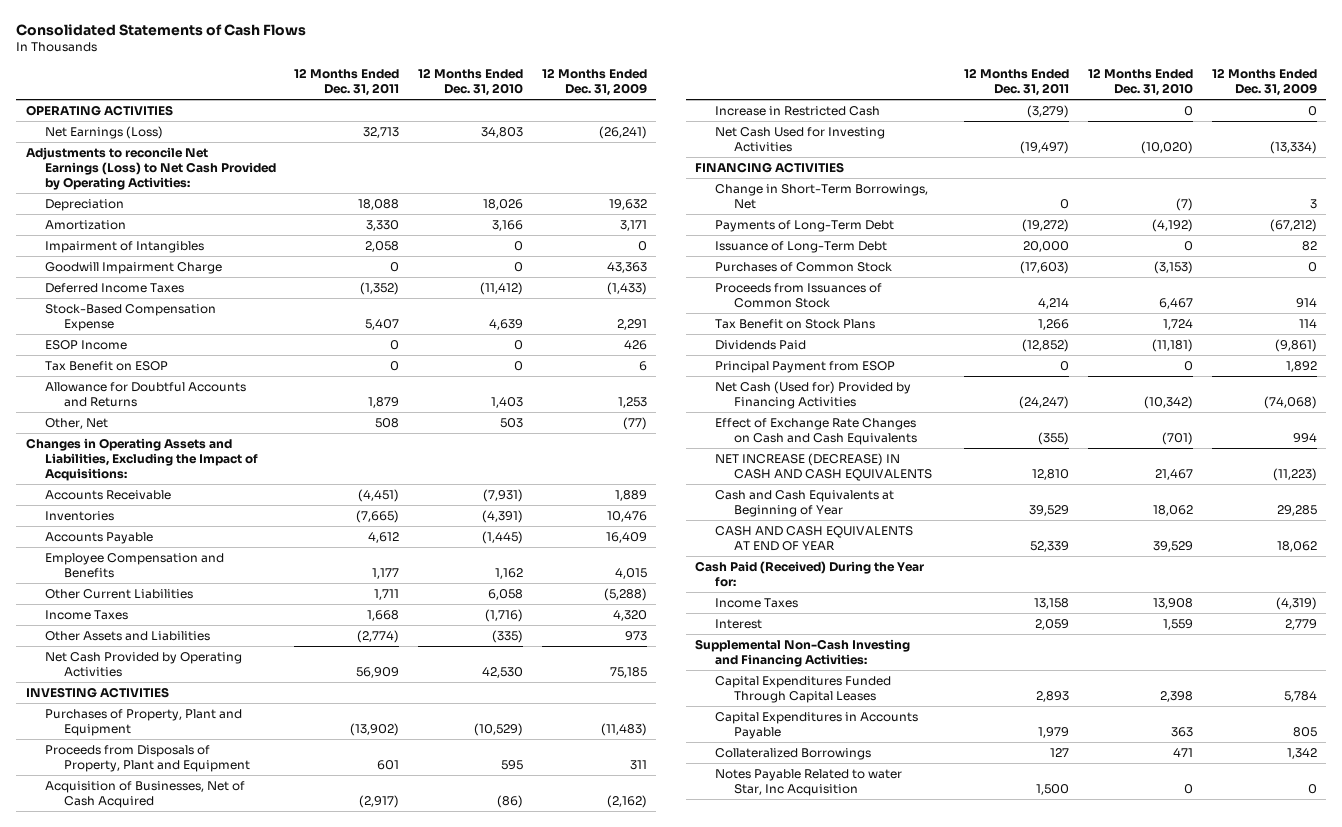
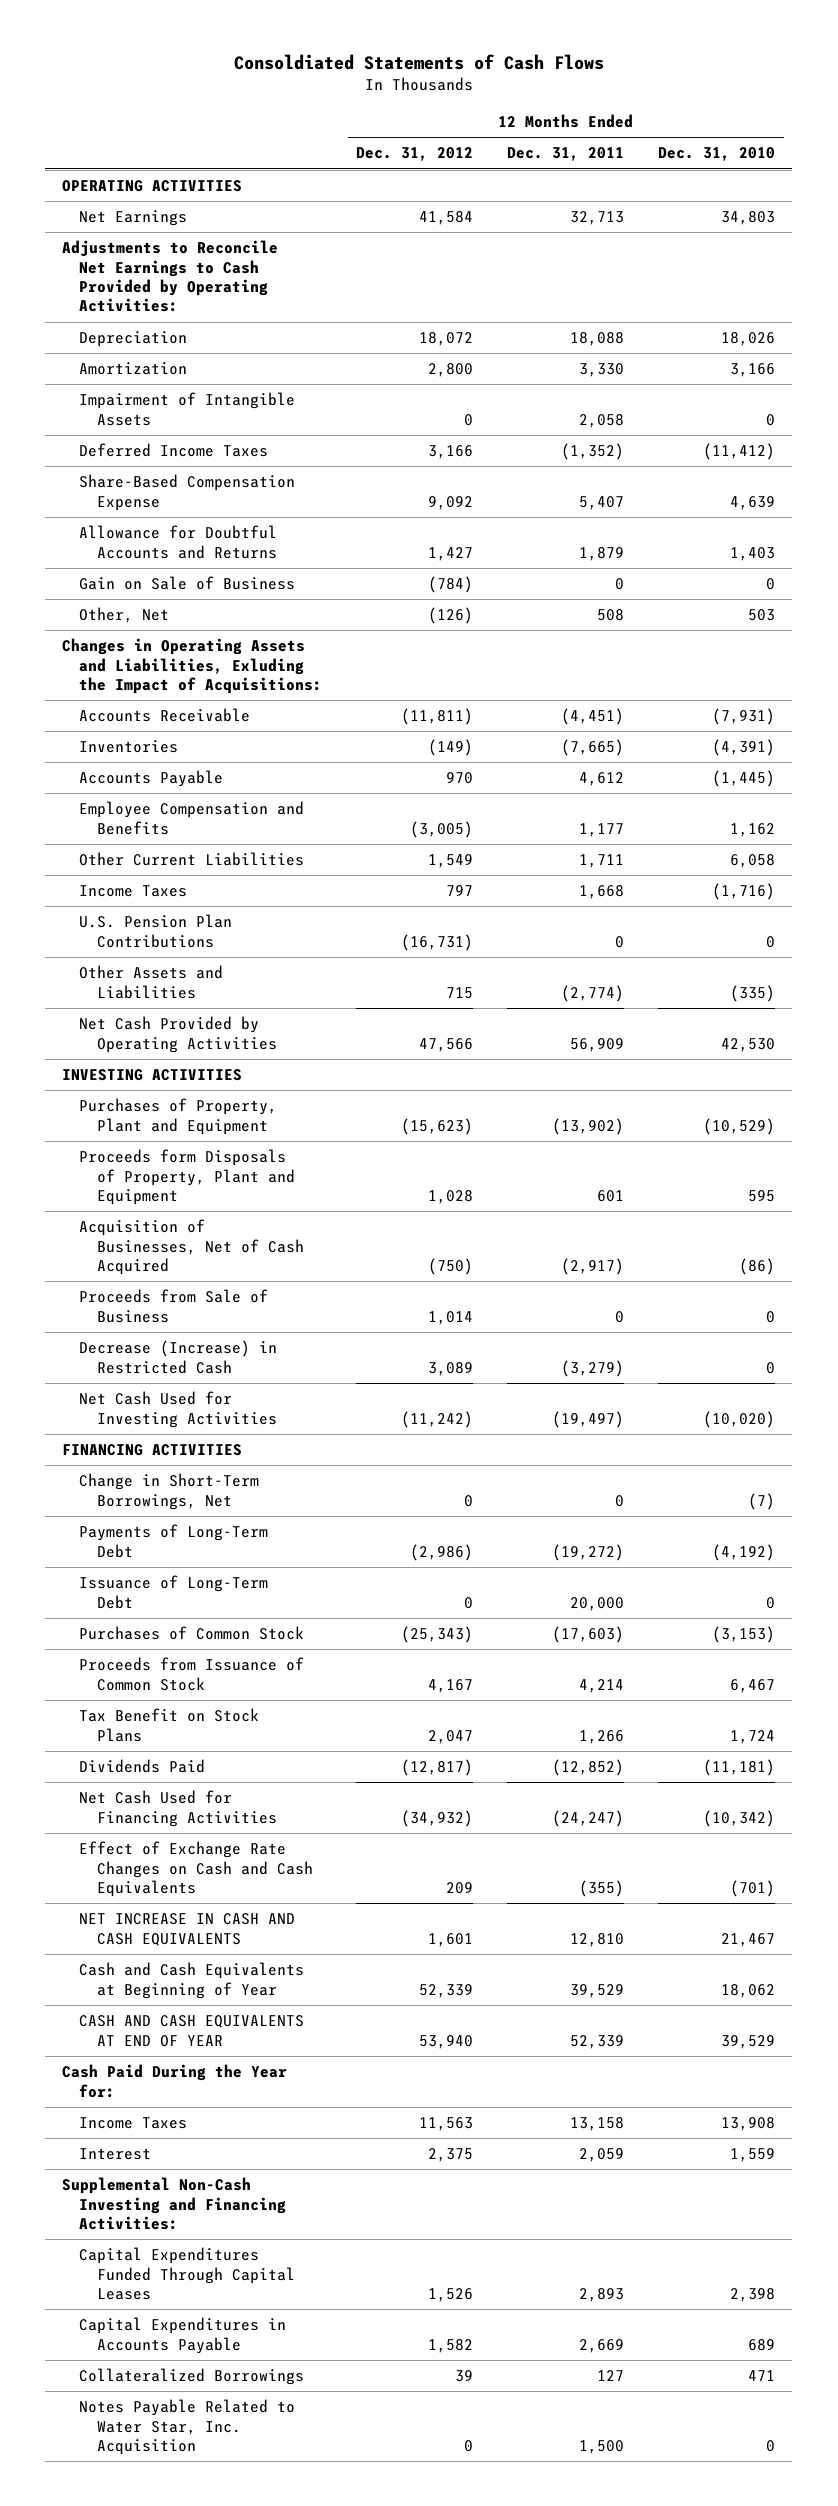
- Consolidated Statements of Cash Flows
+ Consoldiated Statements of Cash Flows
- | 12 Months Ended Dec. 31, 2011 | 12 Months Ended Dec. 31, 2010 | 12 Months Ended Dec. 31, 2009
+ | 12 Months Ended Dec. 31, 2012 | 12 Months Ended Dec. 31, 2011 | 12 Months Ended Dec. 31, 2010
- Net Earnings (Loss) | 32,713 | 34,803 | (26,241)
- Adjustments to reconcile Net Earnings (Loss) to Net Cash Provided by Operating Activities:
+ Net Earnings | 41,584 | 32,713 | 34,803
+ Adjustments to Reconcile Net Earnings to Cash Provided by Operating Activities:
- Impairment of Intangibles | 2,058 | 0 | 0
- Goodwill Impairment Charge | 0 | 0 | 43,363
+ Impairment of Intangible Assets | 0 | 2,058 | 0
- Stock-Based Compensation Expense | 5,407 | 4,639 | 2,291
- ESOP Income | 0 | 0 | 426
- Tax Benefit on ESOP | 0 | 0 | 6
+ Share-Based Compensation Expense | 9,092 | 5,407 | 4,639
+ Gain on Sale of Business | (784) | 0 | 0
- Changes in Operating Assets and Liabilities, Excluding the Impact of Acquisitions:
+ Changes in Operating Assets and Liabilities, Exluding the Impact of Acquisitions:
+ U.S. Pension Plan Contributions | (16,731) | 0 | 0
- Proceeds from Disposals of Property, Plant and Equipment | 601 | 595 | 311
+ Proceeds form Disposals of Property, Plant and Equipment | 1,028 | 601 | 595
- Increase in Restricted Cash | (3,279) | 0 | 0
+ Proceeds from Sale of Business | 1,014 | 0 | 0
+ Decrease (Increase) in Restricted Cash | 3,089 | (3,279) | 0
- Proceeds from Issuances of Common Stock | 4,214 | 6,467 | 914
+ Proceeds from Issuance of Common Stock | 4,167 | 4,214 | 6,467
- Principal Payment from ESOP | 0 | 0 | 1,892
- Net Cash (Used for) Provided by Financing Activities | (24,247) | (10,342) | (74,068)
+ Net Cash Used for Financing Activities | (34,932) | (24,247) | (10,342)
- NET INCREASE (DECREASE) IN CASH AND CASH EQUIVALENTS | 12,810 | 21,467 | (11,223)
+ NET INCREASE IN CASH AND CASH EQUIVALENTS | 1,601 | 12,810 | 21,467
- Cash Paid (Received) During the Year for:
+ Cash Paid During the Year for:
- Capital Expenditures in Accounts Payable | 1,979 | 363 | 805
+ Capital Expenditures in Accounts Payable | 1,582 | 2,669 | 689
- Notes Payable Related to water Star, Inc Acquisition | 1,500 | 0 | 0
+ Notes Payable Related to Water Star, Inc. Acquisition | 0 | 1,500 | 0

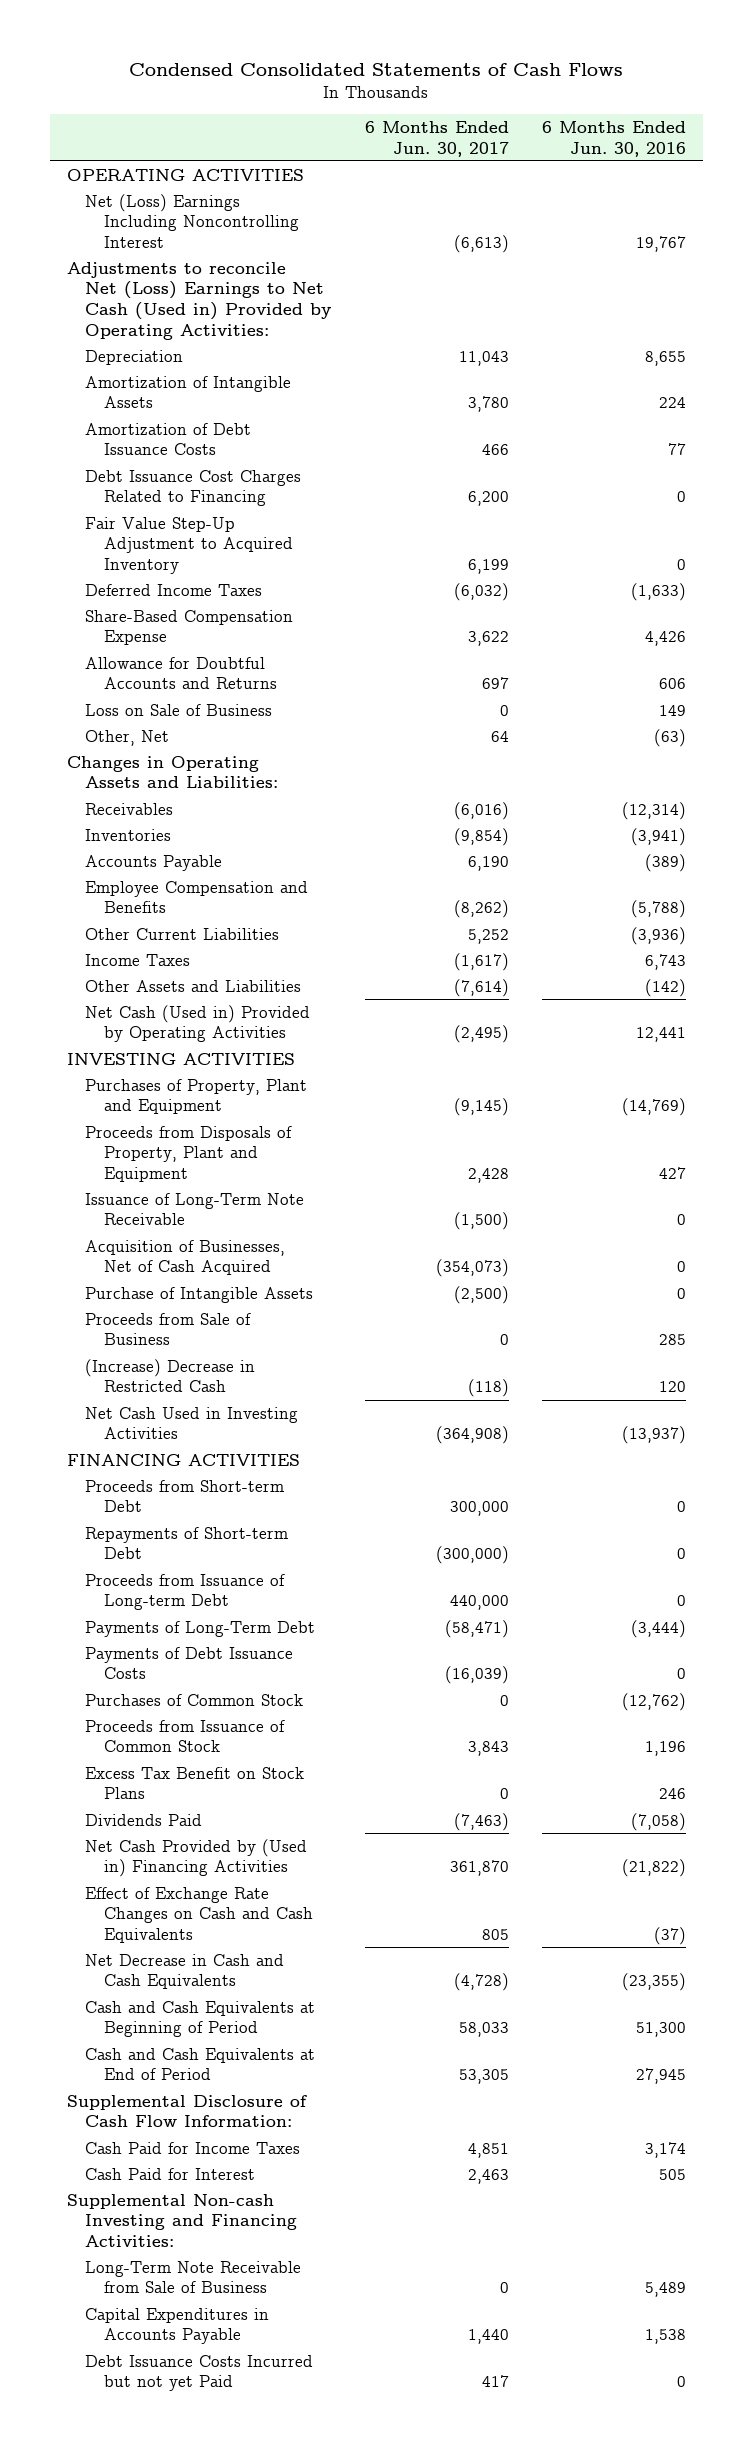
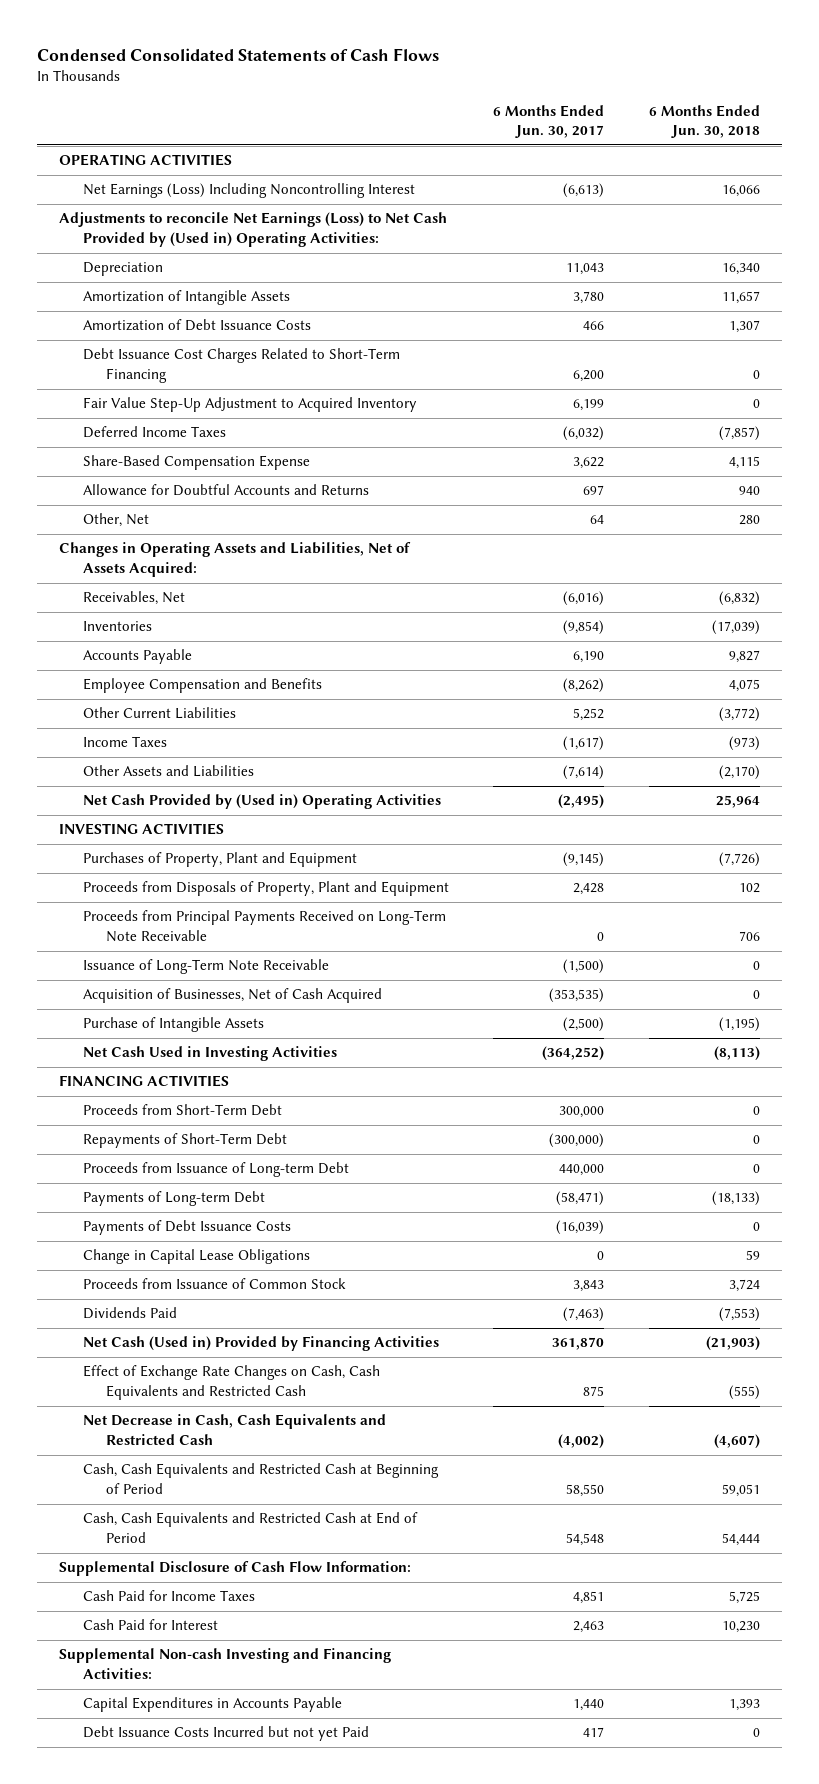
- | 6 Months Ended Jun. 30, 2017 | 6 Months Ended Jun. 30, 2016
+ | 6 Months Ended Jun. 30, 2017 | 6 Months Ended Jun. 30, 2018
- Net (Loss) Earnings Including Noncontrolling Interest | (6,613) | 19,767
- Adjustments to reconcile Net (Loss) Earnings to Net Cash (Used in) Provided by Operating Activities:
+ Net Earnings (Loss) Including Noncontrolling Interest | (6,613) | 16,066
+ Adjustments to reconcile Net Earnings (Loss) to Net Cash Provided by (Used in) Operating Activities:
- Debt Issuance Cost Charges Related to Financing | 6,200 | 0
+ Debt Issuance Cost Charges Related to Short-Term Financing | 6,200 | 0
- Loss on Sale of Business | 0 | 149
- Changes in Operating Assets and Liabilities:
- Receivables | (6,016) | (12,314)
+ Changes in Operating Assets and Liabilities, Net of Assets Acquired:
+ Receivables, Net | (6,016) | (6,832)
- Net Cash (Used in) Provided by Operating Activities | (2,495) | 12,441
+ Net Cash Provided by (Used in) Operating Activities | (2,495) | 25,964
+ Proceeds from Principal Payments Received on Long-Term Note Receivable | 0 | 706
- Acquisition of Businesses, Net of Cash Acquired | (354,073) | 0
+ Acquisition of Businesses, Net of Cash Acquired | (353,535) | 0
- Proceeds from Sale of Business | 0 | 285
- (Increase) Decrease in Restricted Cash | (118) | 120
- Net Cash Used in Investing Activities | (364,908) | (13,937)
+ Net Cash Used in Investing Activities | (364,252) | (8,113)
- Proceeds from Short-term Debt | 300,000 | 0
- Repayments of Short-term Debt | (300,000) | 0
+ Proceeds from Short-Term Debt | 300,000 | 0
+ Repayments of Short-Term Debt | (300,000) | 0
- Payments of Long-Term Debt | (58,471) | (3,444)
+ Payments of Long-term Debt | (58,471) | (18,133)
- Purchases of Common Stock | 0 | (12,762)
+ Change in Capital Lease Obligations | 0 | 59
- Excess Tax Benefit on Stock Plans | 0 | 246
- Net Cash Provided by (Used in) Financing Activities | 361,870 | (21,822)
- Effect of Exchange Rate Changes on Cash and Cash Equivalents | 805 | (37)
- Net Decrease in Cash and Cash Equivalents | (4,728) | (23,355)
- Cash and Cash Equivalents at Beginning of Period | 58,033 | 51,300
- Cash and Cash Equivalents at End of Period | 53,305 | 27,945
+ Net Cash (Used in) Provided by Financing Activities | 361,870 | (21,903)
+ Effect of Exchange Rate Changes on Cash, Cash Equivalents and Restricted Cash | 875 | (555)
+ Net Decrease in Cash, Cash Equivalents and Restricted Cash | (4,002) | (4,607)
+ Cash, Cash Equivalents and Restricted Cash at Beginning of Period | 58,550 | 59,051
+ Cash, Cash Equivalents and Restricted Cash at End of Period | 54,548 | 54,444
- Long-Term Note Receivable from Sale of Business | 0 | 5,489

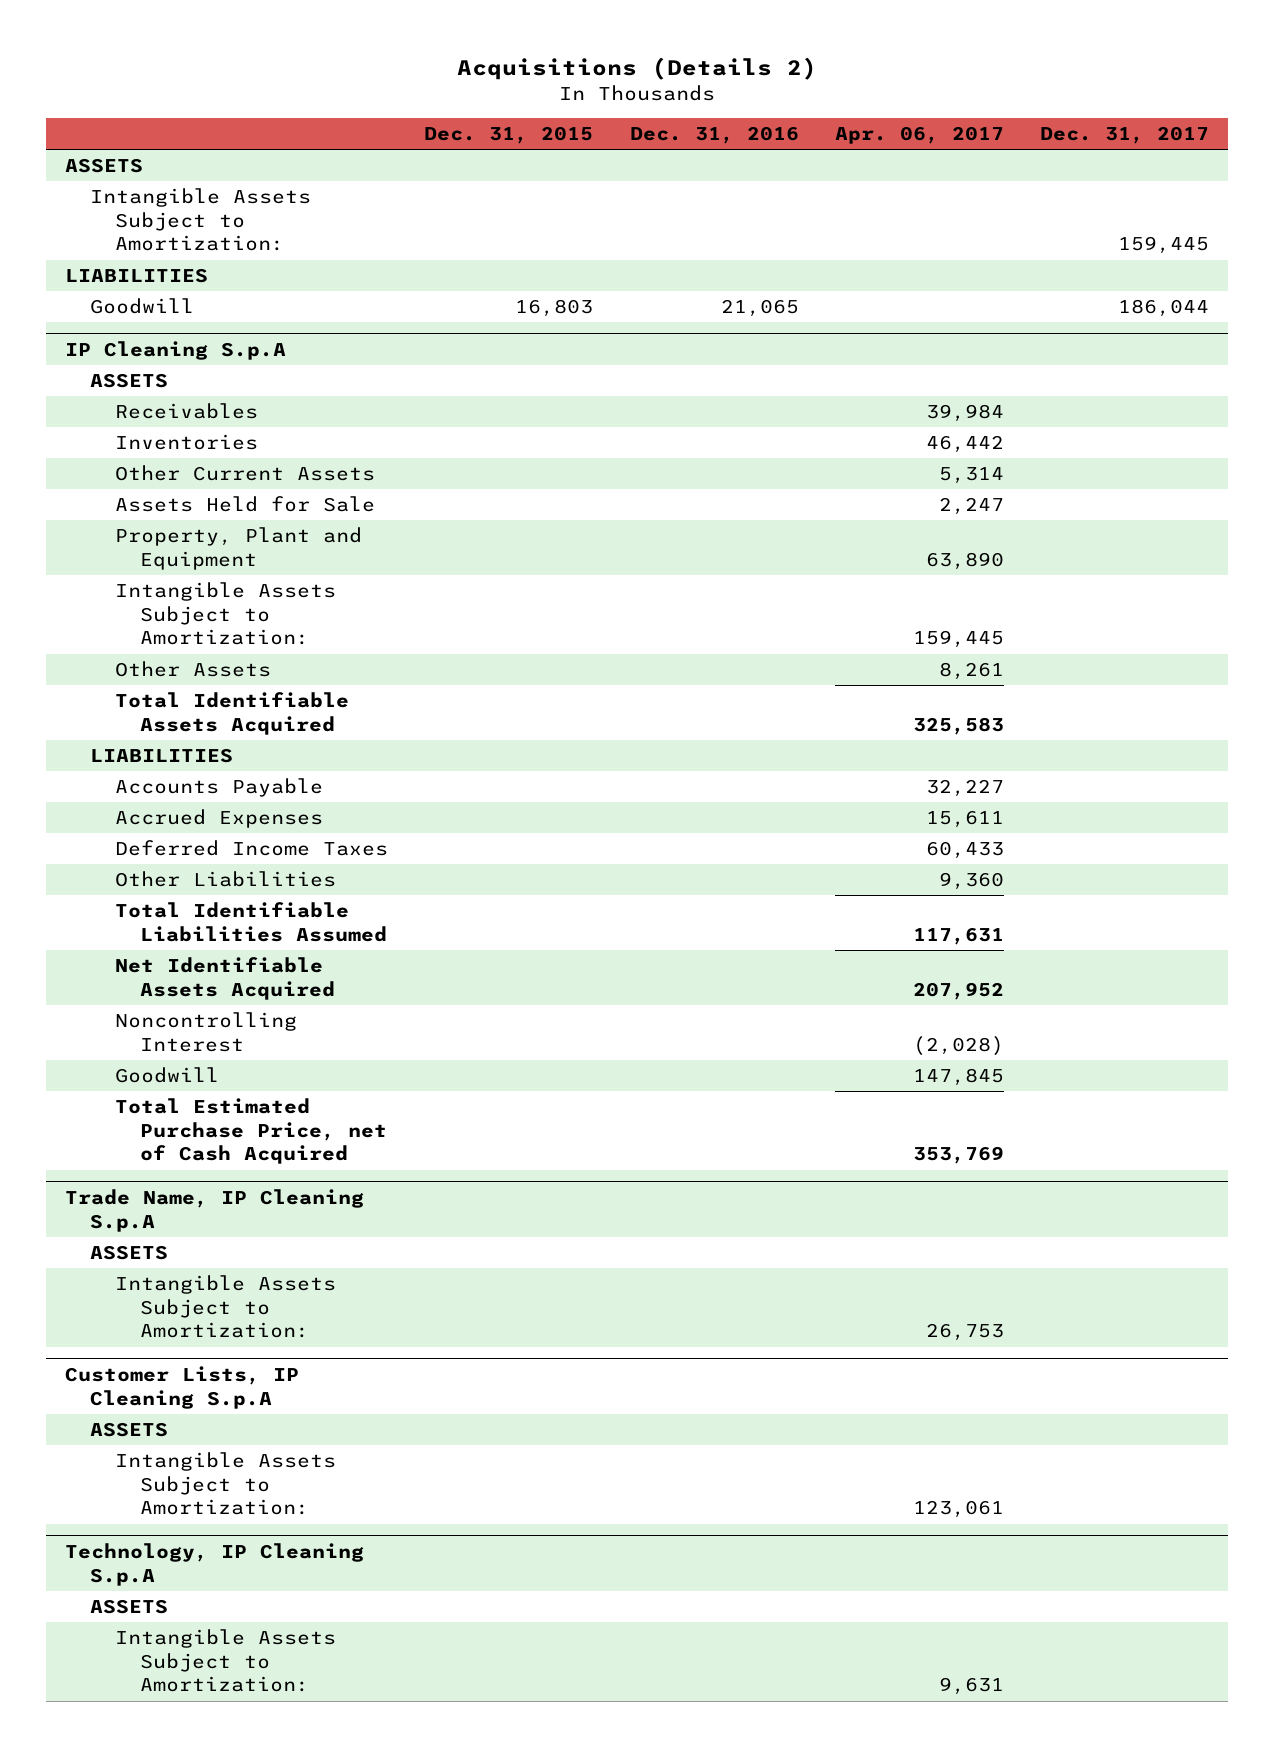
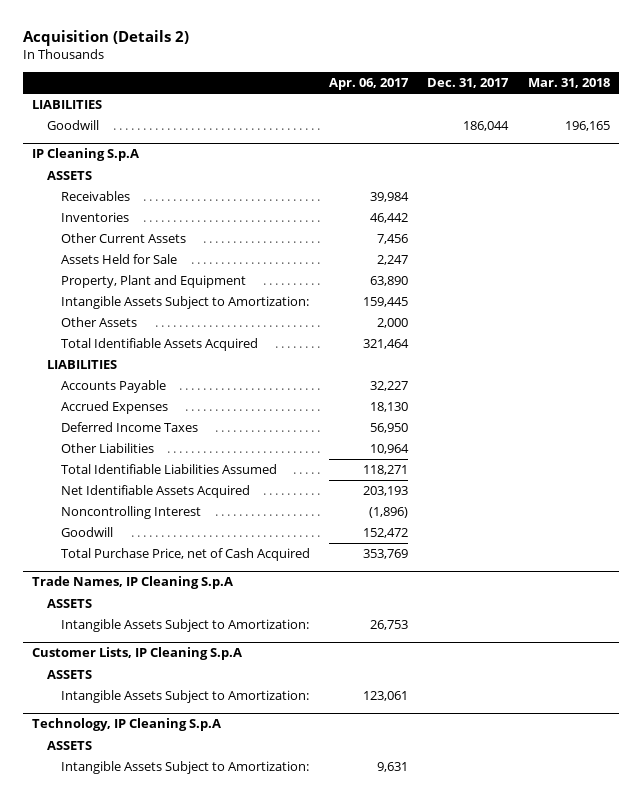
- Acquisitions (Details 2)
+ Acquisition (Details 2)
- | Dec. 31, 2015 | Dec. 31, 2016 | Apr. 06, 2017 | Dec. 31, 2017
+ | Apr. 06, 2017 | Dec. 31, 2017 | Mar. 31, 2018
- ASSETS
- Intangible Assets Subject to Amortization: | | | | 159,445
@ IP Cleaning S.p.A
- Other Current Assets | | | 5,314 |
+ Other Current Assets | 7,456 | |
- Other Assets | | | 8,261 |
- Total Identifiable Assets Acquired | | | 325,583 |
+ Other Assets | 2,000 | |
+ Total Identifiable Assets Acquired | 321,464 | |
- Accrued Expenses | | | 15,611 |
- Deferred Income Taxes | | | 60,433 |
- Other Liabilities | | | 9,360 |
- Total Identifiable Liabilities Assumed | | | 117,631 |
- Net Identifiable Assets Acquired | | | 207,952 |
- Noncontrolling Interest | | | (2,028) |
- Goodwill | | | 147,845 |
- Total Estimated Purchase Price, net of Cash Acquired | | | 353,769 |
- Trade Name, IP Cleaning S.p.A
@ IP Cleaning S.p.A
+ Accrued Expenses | 18,130 | |
+ Deferred Income Taxes | 56,950 | |
+ Other Liabilities | 10,964 | |
+ Total Identifiable Liabilities Assumed | 118,271 | |
+ Net Identifiable Assets Acquired | 203,193 | |
+ Noncontrolling Interest | (1,896) | |
+ Goodwill | 152,472 | |
+ Total Purchase Price, net of Cash Acquired | 353,769 | |
+ Trade Names, IP Cleaning S.p.A

